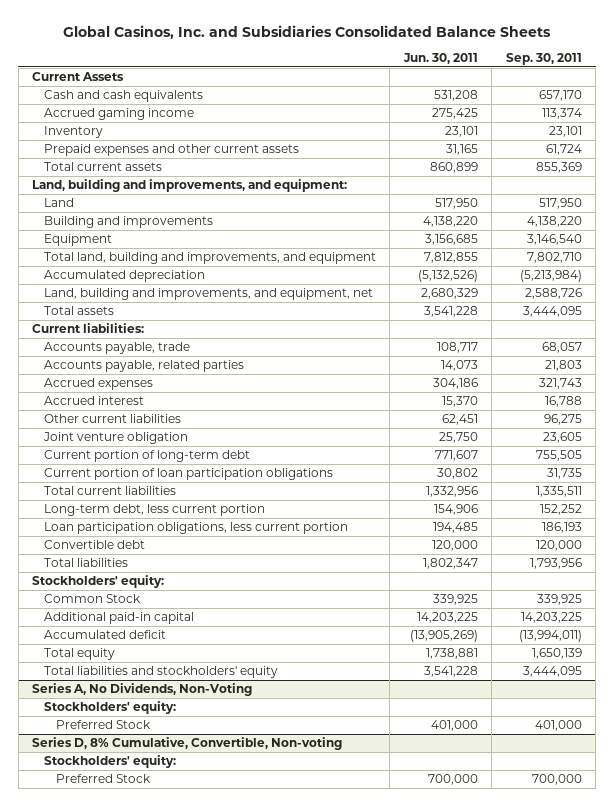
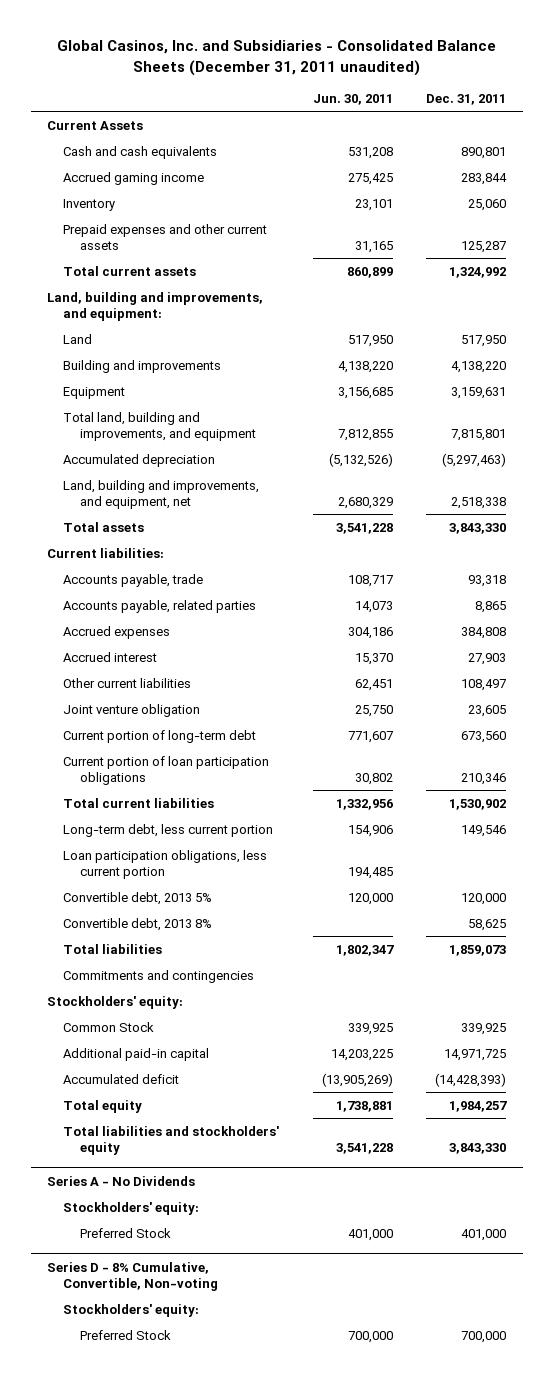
- Global Casinos, Inc. and Subsidiaries Consolidated Balance Sheets
+ Global Casinos, Inc. and Subsidiaries - Consolidated Balance Sheets (December 31, 2011 unaudited)
- | Jun. 30, 2011 | Sep. 30, 2011
+ | Jun. 30, 2011 | Dec. 31, 2011
- Convertible debt | 120,000 | 120,000
+ Convertible debt, 2013 5% | 120,000 | 120,000
+ Convertible debt, 2013 8% | | 58,625
+ Commitments and contingencies
- Series A, No Dividends, Non-Voting
+ Series A - No Dividends
- Series D, 8% Cumulative, Convertible, Non-voting
+ Series D - 8% Cumulative, Convertible, Non-voting

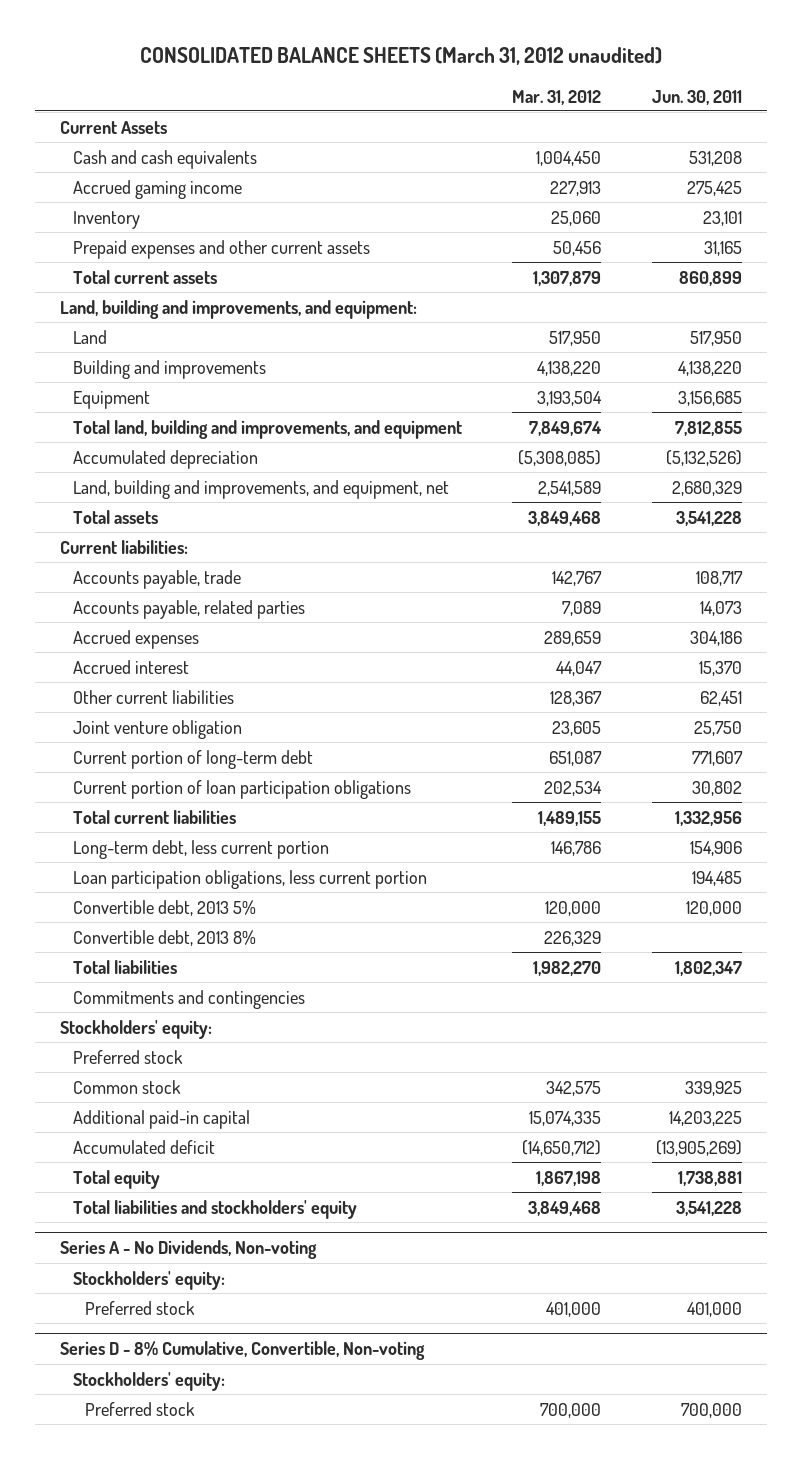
- Global Casinos, Inc. and Subsidiaries - Consolidated Balance Sheets (December 31, 2011 unaudited)
+ CONSOLIDATED BALANCE SHEETS (March 31, 2012 unaudited)
- | Jun. 30, 2011 | Dec. 31, 2011
+ | Mar. 31, 2012 | Jun. 30, 2011
- Common Stock | 339,925 | 339,925
+ Preferred stock
+ Common stock | 342,575 | 339,925
- Series A - No Dividends
+ Series A - No Dividends, Non-voting
- Preferred Stock | 401,000 | 401,000
+ Preferred stock | 401,000 | 401,000
@ Series D - 8% Cumulative, Convertible, Non-voting
- Preferred Stock | 700,000 | 700,000
+ Preferred stock | 700,000 | 700,000

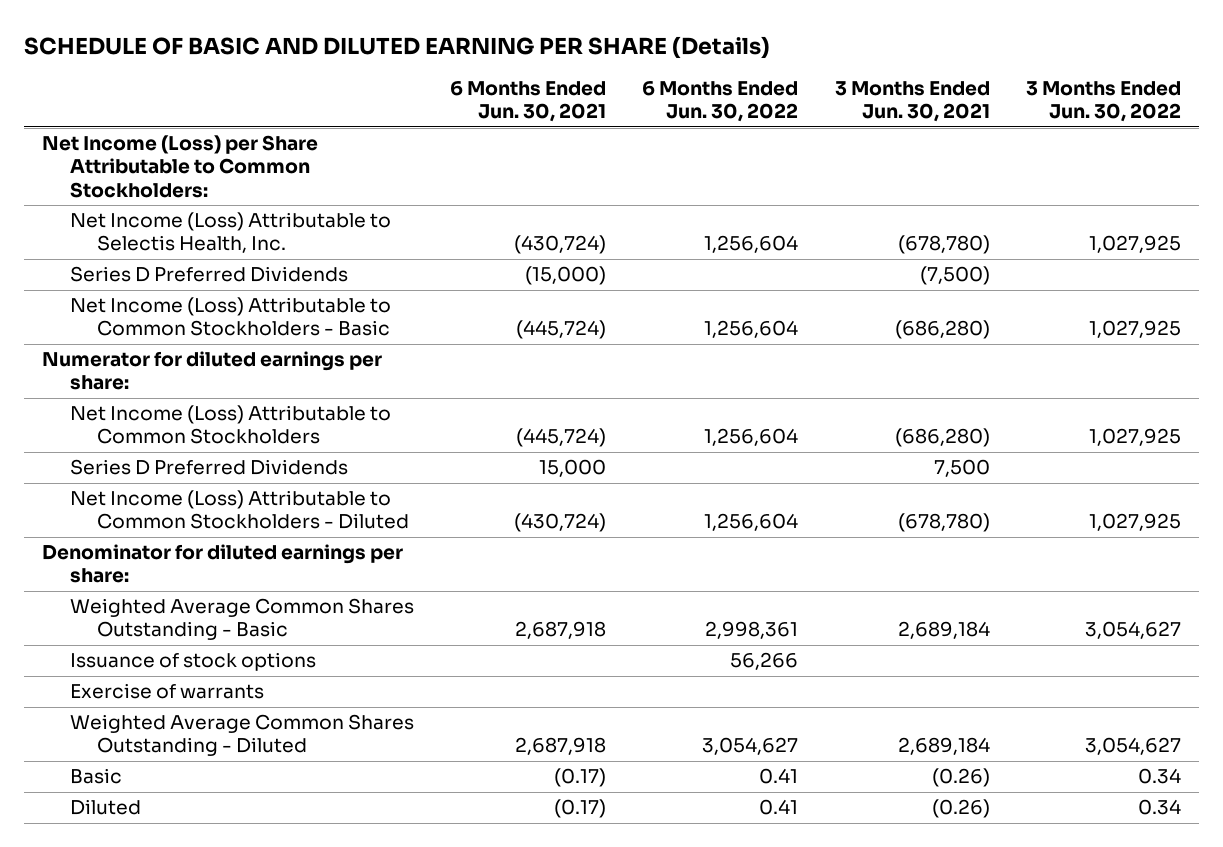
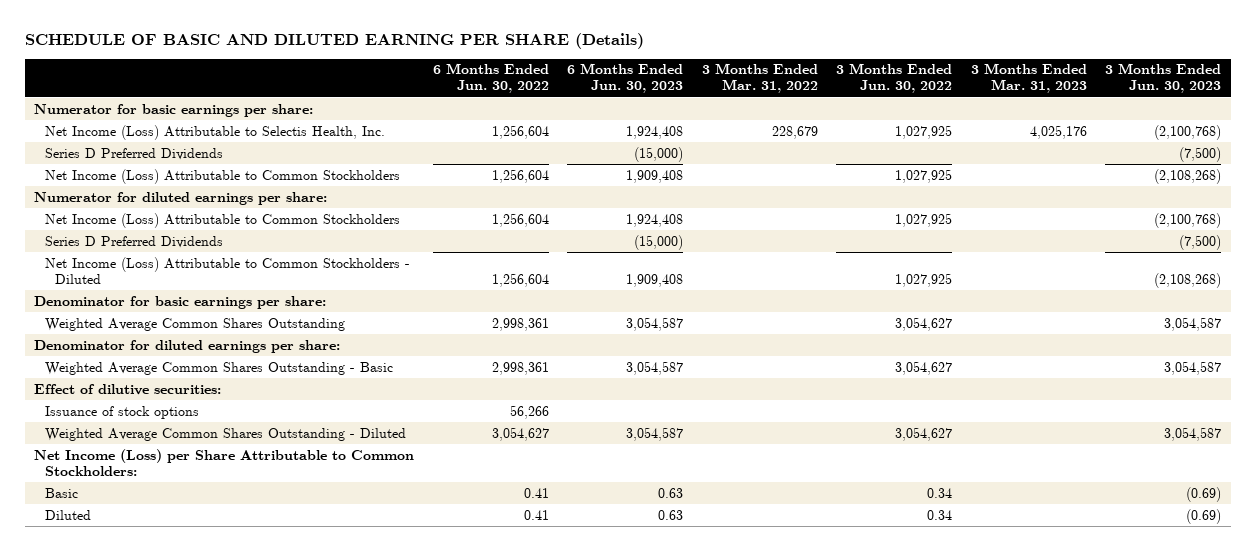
- | 6 Months Ended Jun. 30, 2021 | 6 Months Ended Jun. 30, 2022 | 3 Months Ended Jun. 30, 2021 | 3 Months Ended Jun. 30, 2022
+ | 6 Months Ended Jun. 30, 2022 | 6 Months Ended Jun. 30, 2023 | 3 Months Ended Mar. 31, 2022 | 3 Months Ended Jun. 30, 2022 | 3 Months Ended Mar. 31, 2023 | 3 Months Ended Jun. 30, 2023
+ Numerator for basic earnings per share:
- Net Income (Loss) Attributable to Common Stockholders - Basic | (445,724) | 1,256,604 | (686,280) | 1,027,925
+ Net Income (Loss) Attributable to Common Stockholders | 1,256,604 | 1,909,408 | | 1,027,925 | | (2,108,268)
+ Denominator for basic earnings per share:
+ Weighted Average Common Shares Outstanding | 2,998,361 | 3,054,587 | | 3,054,627 | | 3,054,587
+ Effect of dilutive securities:
- Exercise of warrants
moved down: Net Income (Loss) per Share Attributable to Common Stockholders:

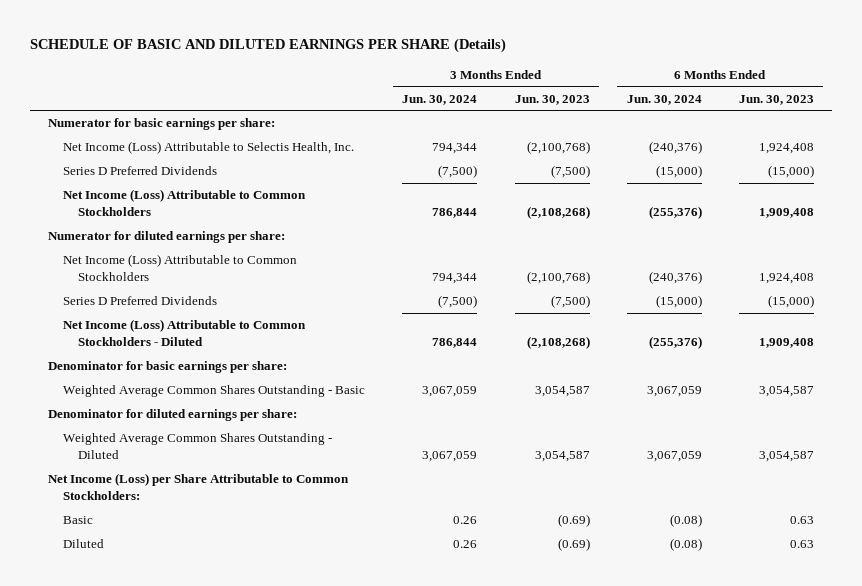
- SCHEDULE OF BASIC AND DILUTED EARNING PER SHARE (Details)
+ SCHEDULE OF BASIC AND DILUTED EARNINGS PER SHARE (Details)
- | 6 Months Ended Jun. 30, 2022 | 6 Months Ended Jun. 30, 2023 | 3 Months Ended Mar. 31, 2022 | 3 Months Ended Jun. 30, 2022 | 3 Months Ended Mar. 31, 2023 | 3 Months Ended Jun. 30, 2023
+ | 3 Months Ended Jun. 30, 2024 | 3 Months Ended Jun. 30, 2023 | 6 Months Ended Jun. 30, 2024 | 6 Months Ended Jun. 30, 2023
- Weighted Average Common Shares Outstanding | 2,998,361 | 3,054,587 | | 3,054,627 | | 3,054,587
- Effect of dilutive securities:
- Issuance of stock options | 56,266 | | | | |
moved down: Denominator for diluted earnings per share:

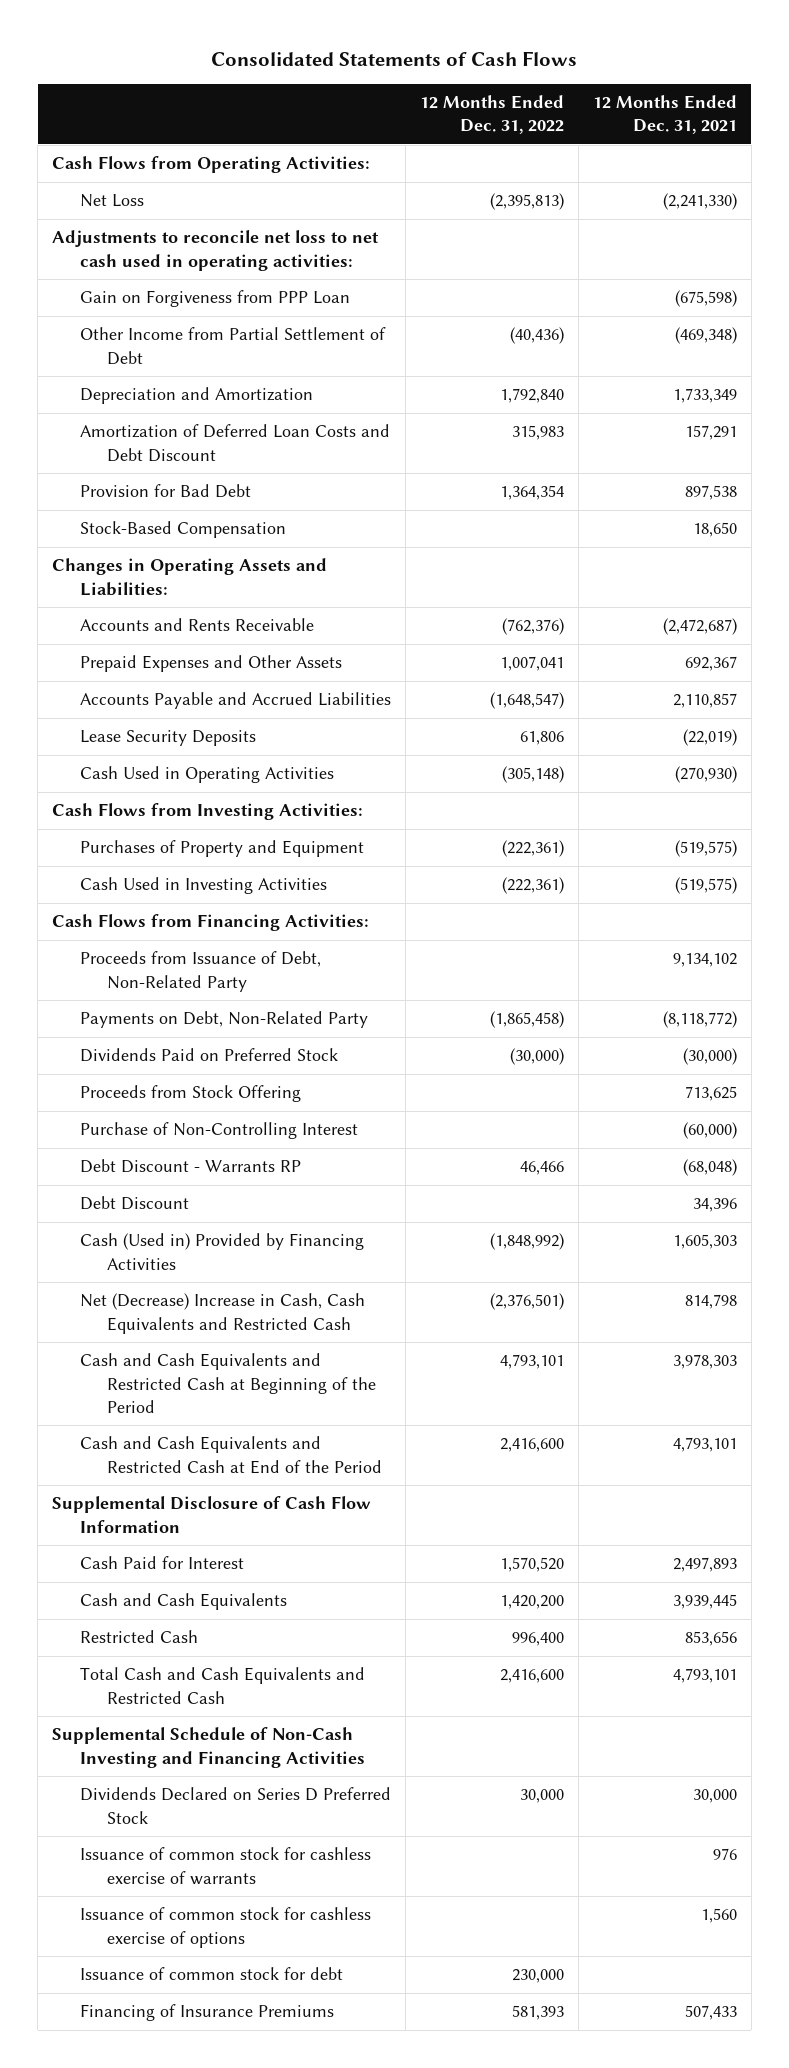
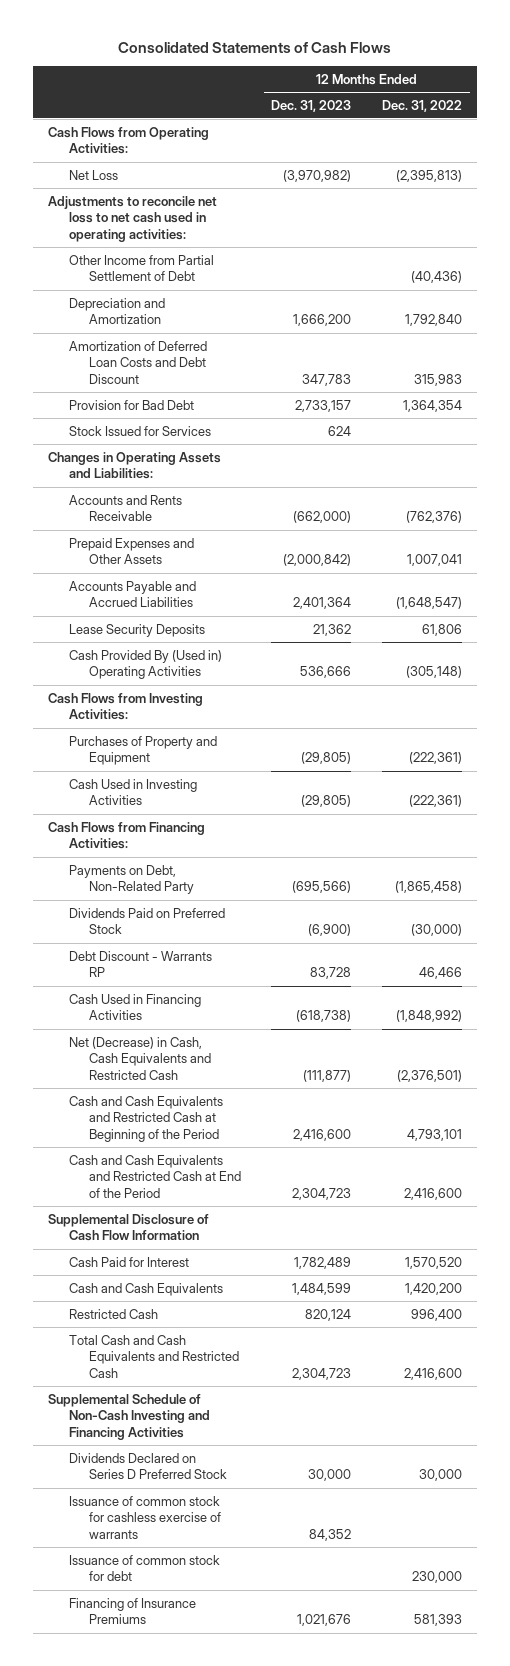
- | 12 Months Ended Dec. 31, 2022 | 12 Months Ended Dec. 31, 2021
+ | 12 Months Ended Dec. 31, 2023 | 12 Months Ended Dec. 31, 2022
- Gain on Forgiveness from PPP Loan | | (675,598)
- Stock-Based Compensation | | 18,650
+ Stock Issued for Services | 624 |
- Cash Used in Operating Activities | (305,148) | (270,930)
+ Cash Provided By (Used in) Operating Activities | 536,666 | (305,148)
- Proceeds from Issuance of Debt, Non-Related Party | | 9,134,102
- Proceeds from Stock Offering | | 713,625
- Purchase of Non-Controlling Interest | | (60,000)
- Debt Discount | | 34,396
- Cash (Used in) Provided by Financing Activities | (1,848,992) | 1,605,303
- Net (Decrease) Increase in Cash, Cash Equivalents and Restricted Cash | (2,376,501) | 814,798
+ Cash Used in Financing Activities | (618,738) | (1,848,992)
+ Net (Decrease) in Cash, Cash Equivalents and Restricted Cash | (111,877) | (2,376,501)
- Issuance of common stock for cashless exercise of options | | 1,560

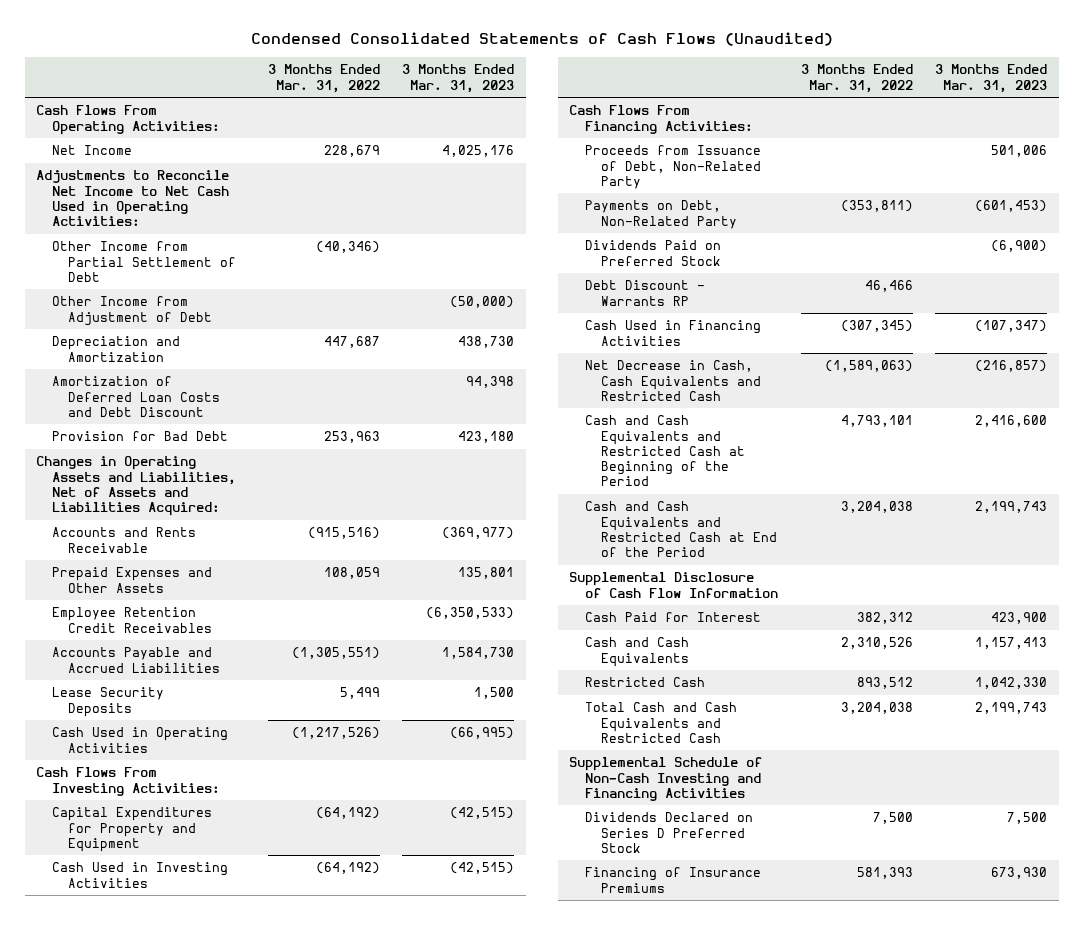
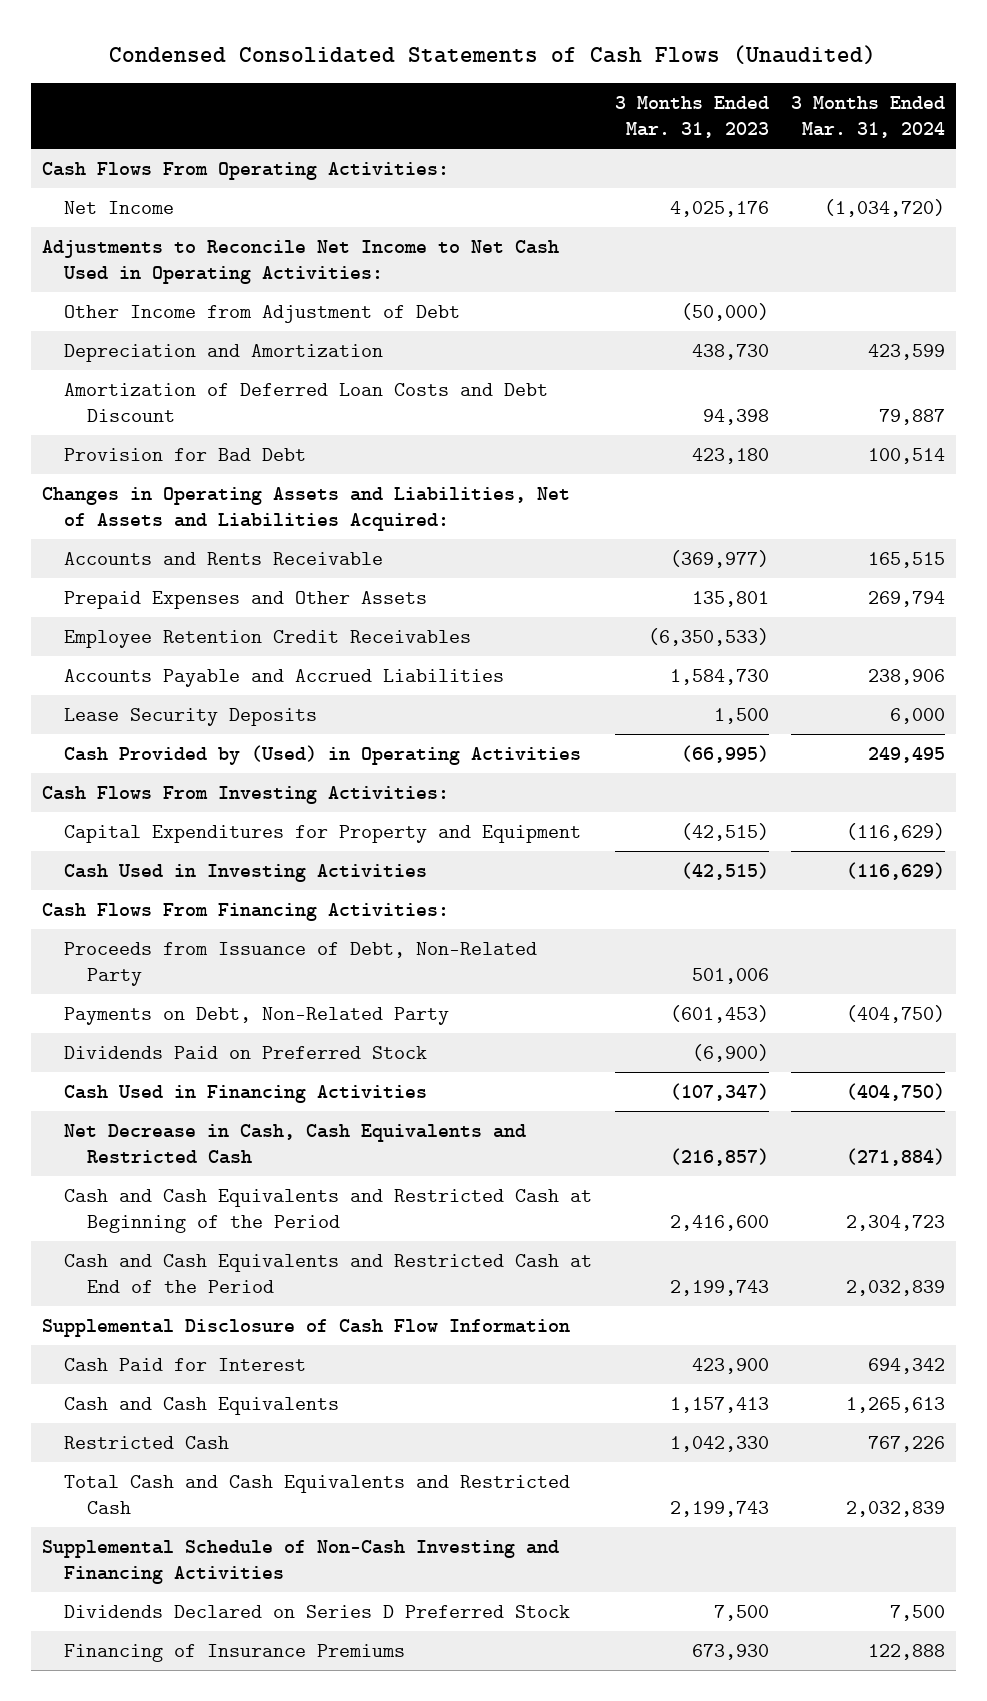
- | 3 Months Ended Mar. 31, 2022 | 3 Months Ended Mar. 31, 2023
+ | 3 Months Ended Mar. 31, 2023 | 3 Months Ended Mar. 31, 2024
- Other Income from Partial Settlement of Debt | (40,346) |
- Cash Used in Operating Activities | (1,217,526) | (66,995)
+ Cash Provided by (Used) in Operating Activities | (66,995) | 249,495
- Debt Discount - Warrants RP | 46,466 |

